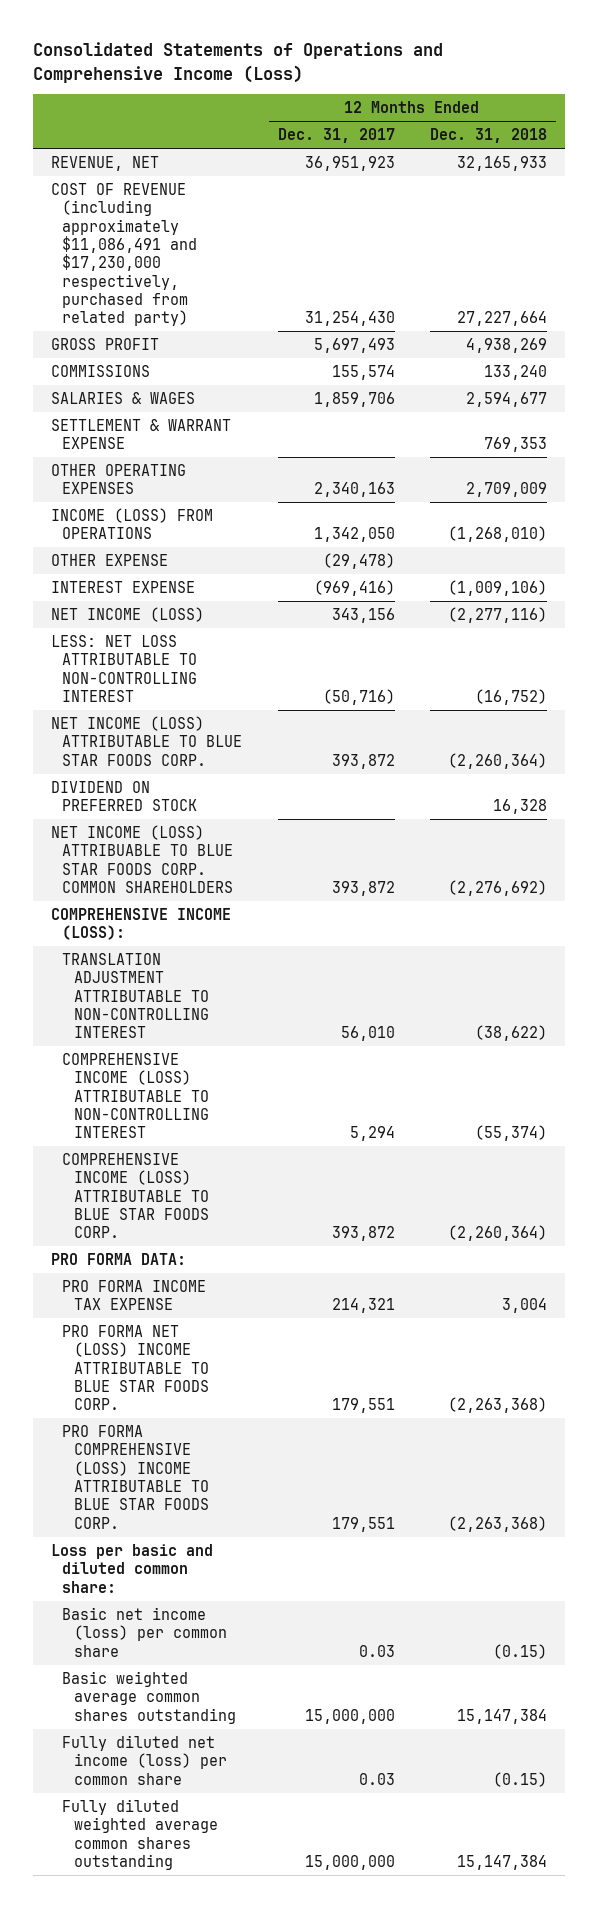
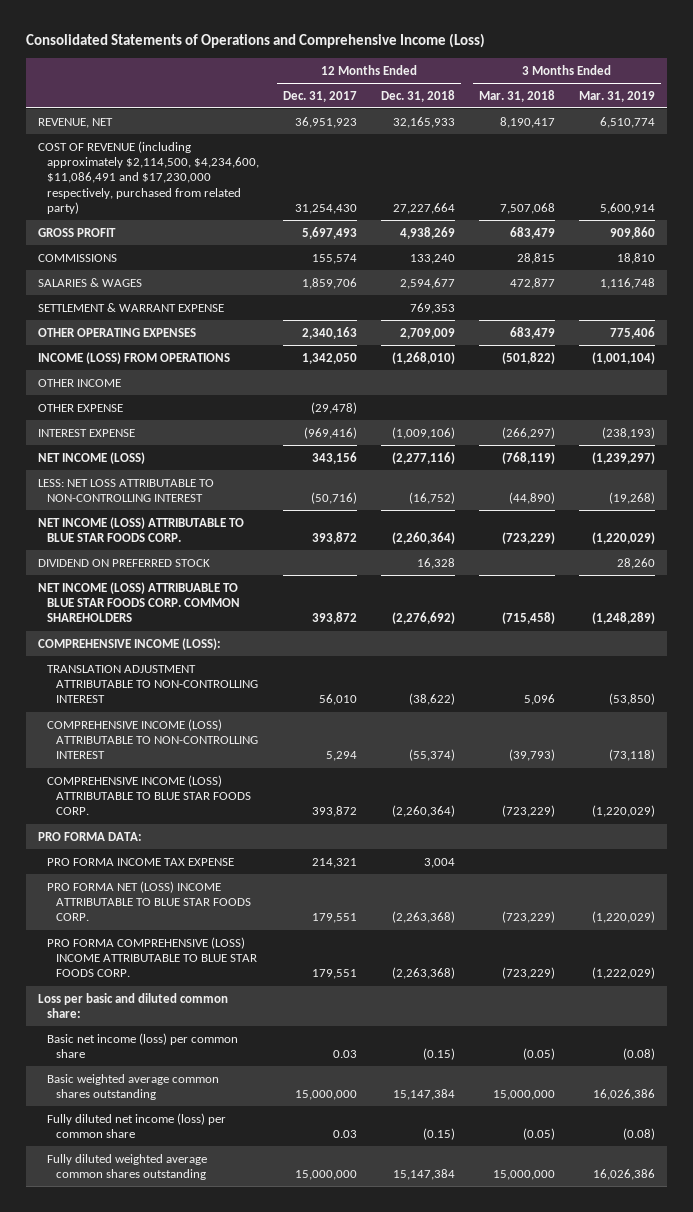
- | 12 Months Ended Dec. 31, 2017 | 12 Months Ended Dec. 31, 2018
+ | 12 Months Ended Dec. 31, 2017 | 12 Months Ended Dec. 31, 2018 | 3 Months Ended Mar. 31, 2018 | 3 Months Ended Mar. 31, 2019
- COST OF REVENUE (including approximately $11,086,491 and $17,230,000 respectively, purchased from related party) | 31,254,430 | 27,227,664
+ COST OF REVENUE (including approximately $2,114,500, $4,234,600, $11,086,491 and $17,230,000 respectively, purchased from related party) | 31,254,430 | 27,227,664 | 7,507,068 | 5,600,914
+ OTHER INCOME

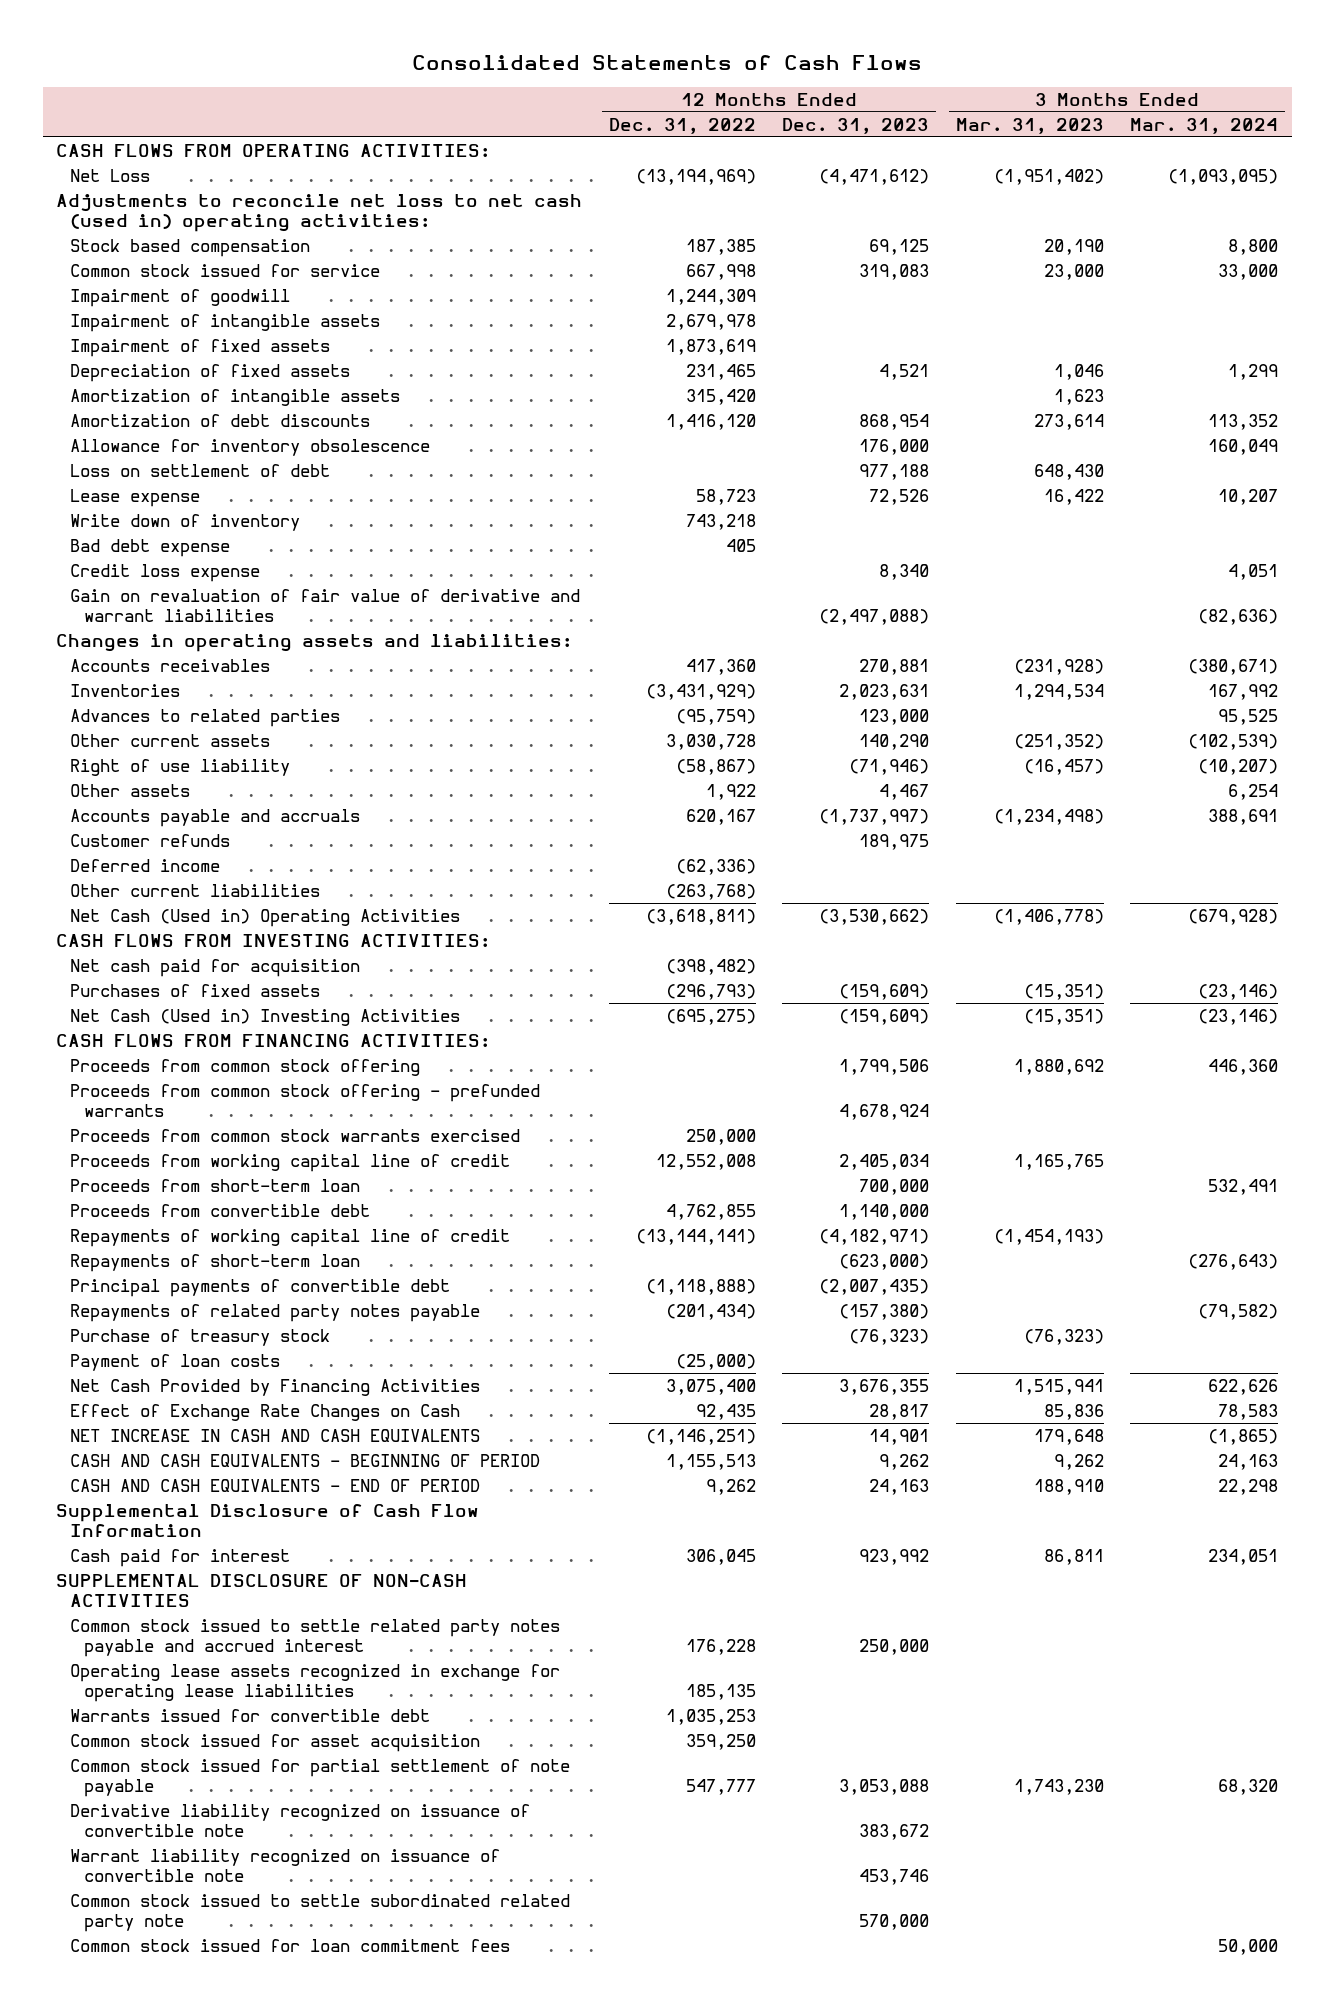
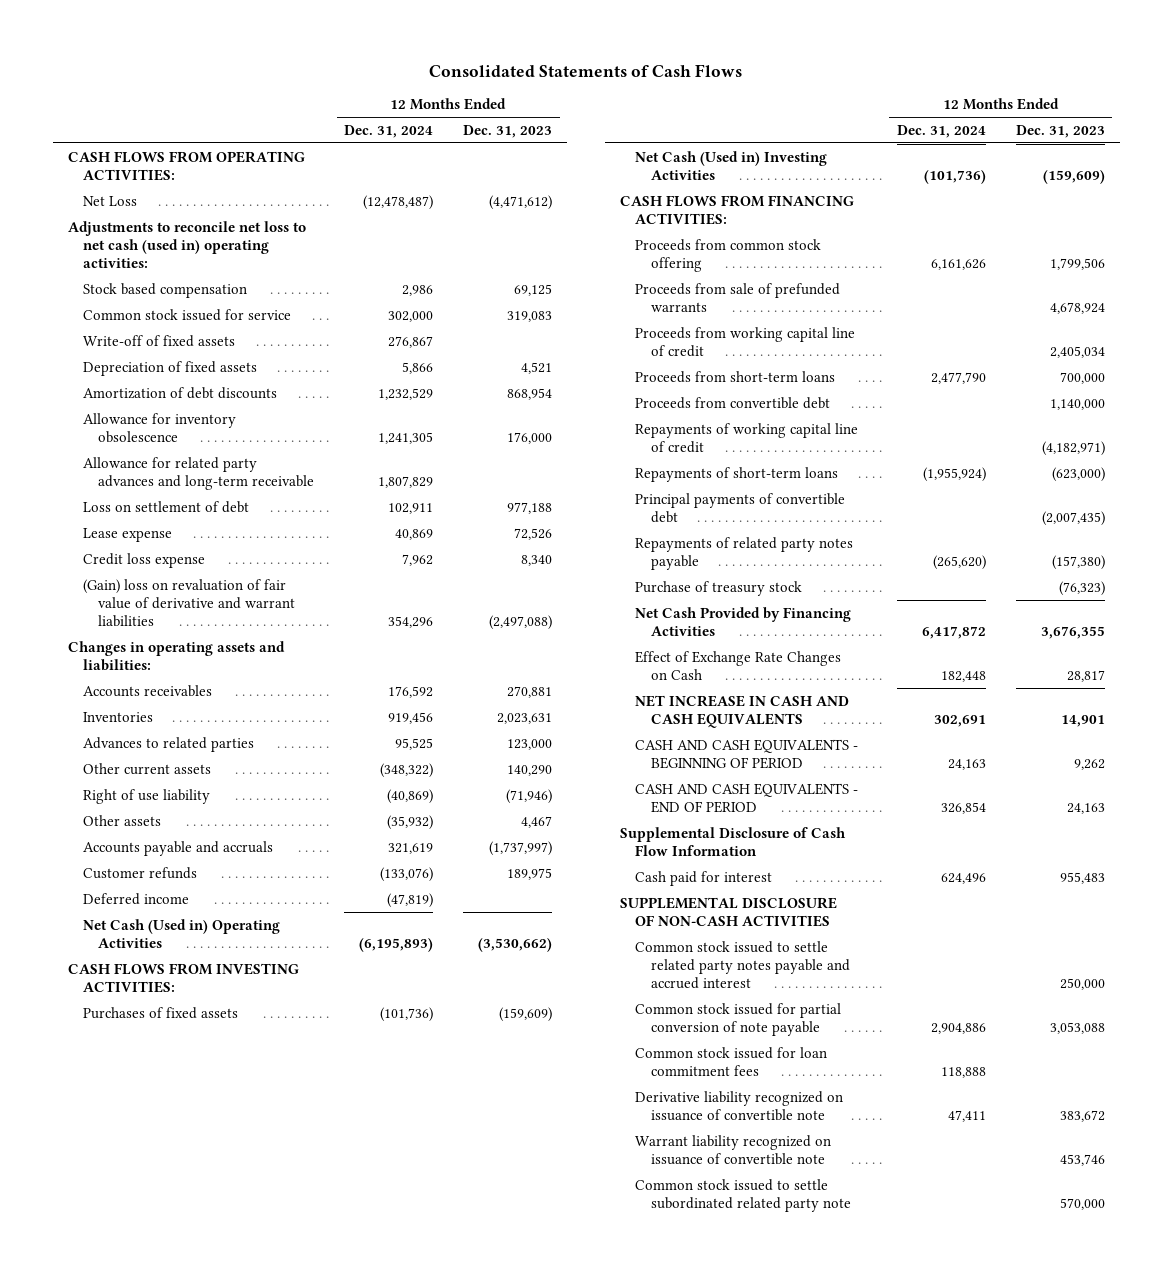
- | 12 Months Ended Dec. 31, 2022 | 12 Months Ended Dec. 31, 2023 | 3 Months Ended Mar. 31, 2023 | 3 Months Ended Mar. 31, 2024
+ | 12 Months Ended Dec. 31, 2024 | 12 Months Ended Dec. 31, 2023
- Impairment of goodwill | 1,244,309 | | |
- Impairment of intangible assets | 2,679,978 | | |
- Impairment of fixed assets | 1,873,619 | | |
+ Write-off of fixed assets | 276,867 |
- Amortization of intangible assets | 315,420 | | 1,623 |
+ Allowance for related party advances and long-term receivable | 1,807,829 |
- Write down of inventory | 743,218 | | |
- Bad debt expense | 405 | | |
- Gain on revaluation of fair value of derivative and warrant liabilities | | (2,497,088) | | (82,636)
+ (Gain) loss on revaluation of fair value of derivative and warrant liabilities | 354,296 | (2,497,088)
- Other current liabilities | (263,768) | | |
- Net cash paid for acquisition | (398,482) | | |
- Proceeds from common stock offering - prefunded warrants | | 4,678,924 | |
- Proceeds from common stock warrants exercised | 250,000 | | |
+ Proceeds from sale of prefunded warrants | | 4,678,924
- Proceeds from short-term loan | | 700,000 | | 532,491
+ Proceeds from short-term loans | 2,477,790 | 700,000
- Repayments of short-term loan | | (623,000) | | (276,643)
+ Repayments of short-term loans | (1,955,924) | (623,000)
- Payment of loan costs | (25,000) | | |
- Cash paid for interest | 306,045 | 923,992 | 86,811 | 234,051
+ Cash paid for interest | 624,496 | 955,483
- Operating lease assets recognized in exchange for operating lease liabilities | 185,135 | | |
- Warrants issued for convertible debt | 1,035,253 | | |
- Common stock issued for asset acquisition | 359,250 | | |
- Common stock issued for partial settlement of note payable | 547,777 | 3,053,088 | 1,743,230 | 68,320
+ Common stock issued for partial conversion of note payable | 2,904,886 | 3,053,088
moved up: Common stock issued for loan commitment fees | 118,888 |

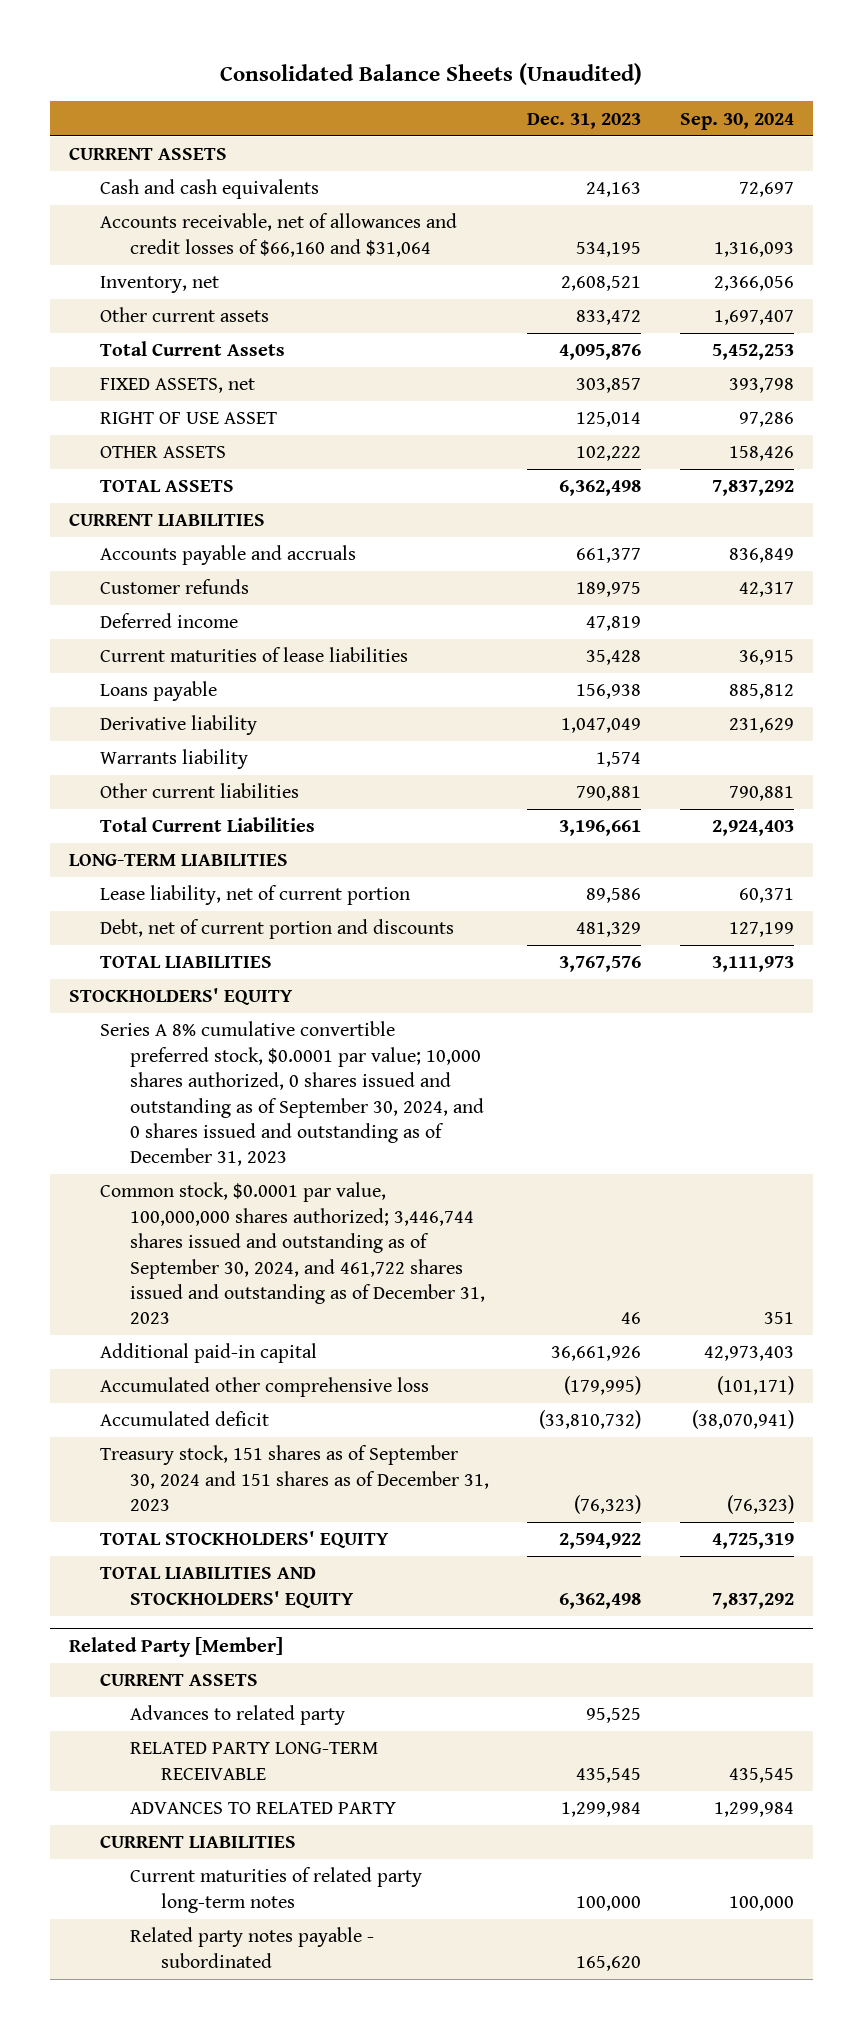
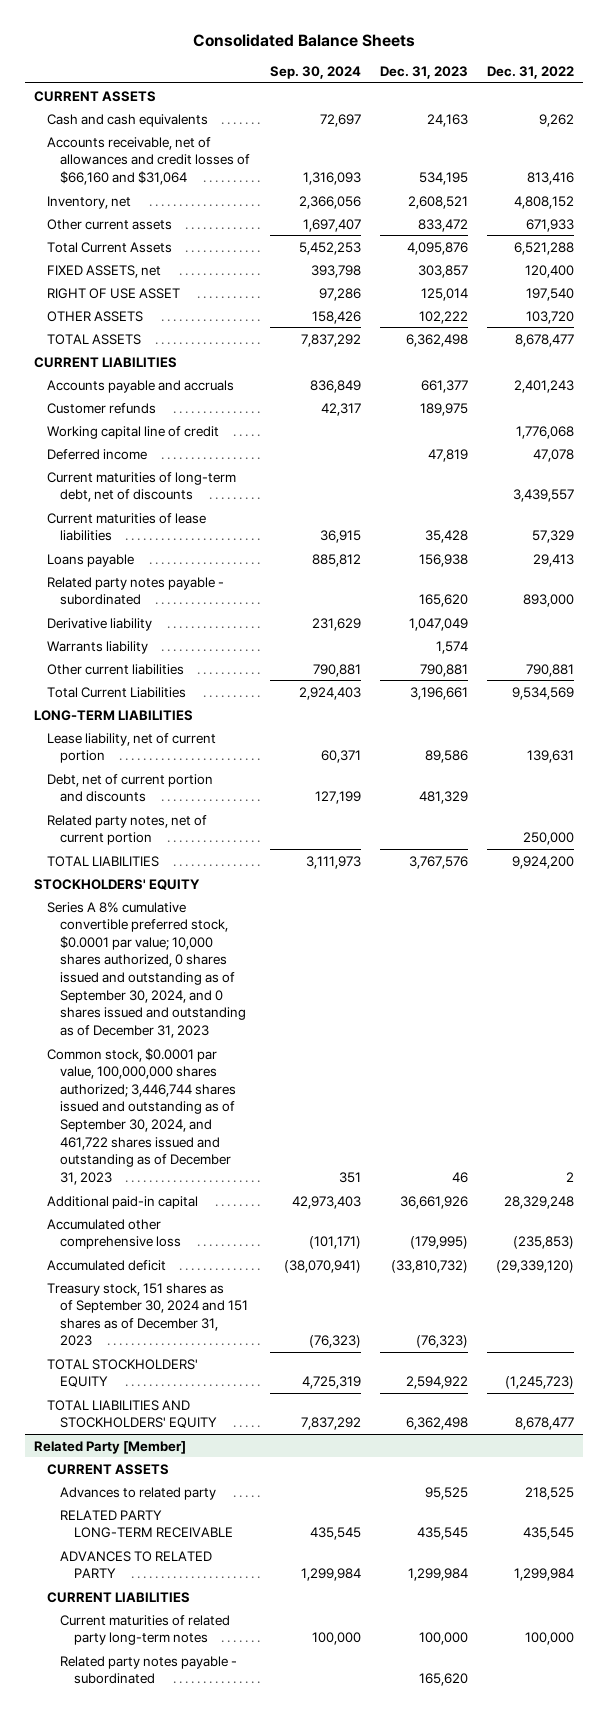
- Consolidated Balance Sheets (Unaudited)
+ Consolidated Balance Sheets
- | Dec. 31, 2023 | Sep. 30, 2024
+ | Sep. 30, 2024 | Dec. 31, 2023 | Dec. 31, 2022
+ Working capital line of credit | | | 1,776,068
+ Current maturities of long-term debt, net of discounts | | | 3,439,557
+ Related party notes payable - subordinated | | 165,620 | 893,000
+ Related party notes, net of current portion | | | 250,000

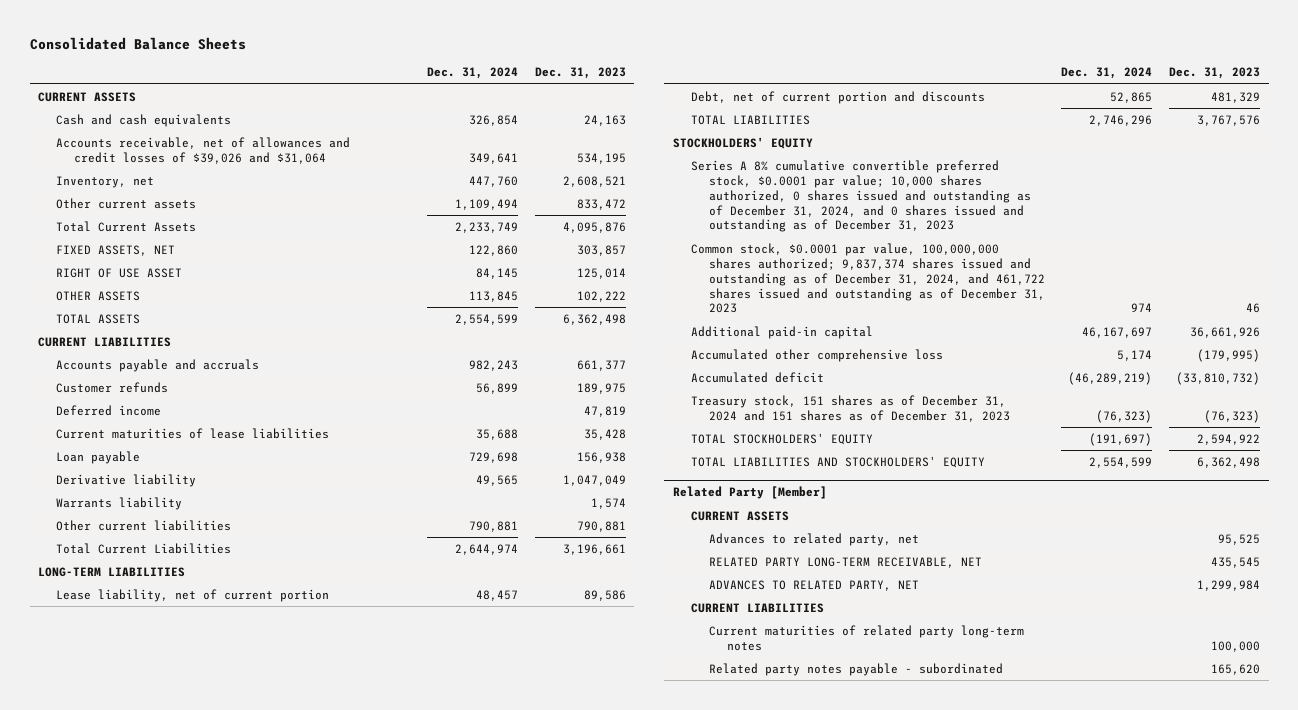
- | Sep. 30, 2024 | Dec. 31, 2023 | Dec. 31, 2022
+ | Dec. 31, 2024 | Dec. 31, 2023
- Accounts receivable, net of allowances and credit losses of $66,160 and $31,064 | 1,316,093 | 534,195 | 813,416
+ Accounts receivable, net of allowances and credit losses of $39,026 and $31,064 | 349,641 | 534,195
- FIXED ASSETS, net | 393,798 | 303,857 | 120,400
+ FIXED ASSETS, NET | 122,860 | 303,857
- Working capital line of credit | | | 1,776,068
- Current maturities of long-term debt, net of discounts | | | 3,439,557
- Loans payable | 885,812 | 156,938 | 29,413
- Related party notes payable - subordinated | | 165,620 | 893,000
+ Loan payable | 729,698 | 156,938
- Related party notes, net of current portion | | | 250,000
- Series A 8% cumulative convertible preferred stock, $0.0001 par value; 10,000 shares authorized, 0 shares issued and outstanding as of September 30, 2024, and 0 shares issued and outstanding as of December 31, 2023
- Common stock, $0.0001 par value, 100,000,000 shares authorized; 3,446,744 shares issued and outstanding as of September 30, 2024, and 461,722 shares issued and outstanding as of December 31, 2023 | 351 | 46 | 2
+ Series A 8% cumulative convertible preferred stock, $0.0001 par value; 10,000 shares authorized, 0 shares issued and outstanding as of December 31, 2024, and 0 shares issued and outstanding as of December 31, 2023
+ Common stock, $0.0001 par value, 100,000,000 shares authorized; 9,837,374 shares issued and outstanding as of December 31, 2024, and 461,722 shares issued and outstanding as of December 31, 2023 | 974 | 46
- Treasury stock, 151 shares as of September 30, 2024 and 151 shares as of December 31, 2023 | (76,323) | (76,323) |
+ Treasury stock, 151 shares as of December 31, 2024 and 151 shares as of December 31, 2023 | (76,323) | (76,323)
@ Related Party [Member]
- Advances to related party | | 95,525 | 218,525
- RELATED PARTY LONG-TERM RECEIVABLE | 435,545 | 435,545 | 435,545
- ADVANCES TO RELATED PARTY | 1,299,984 | 1,299,984 | 1,299,984
+ Advances to related party, net | | 95,525
+ RELATED PARTY LONG-TERM RECEIVABLE, NET | | 435,545
+ ADVANCES TO RELATED PARTY, NET | | 1,299,984

